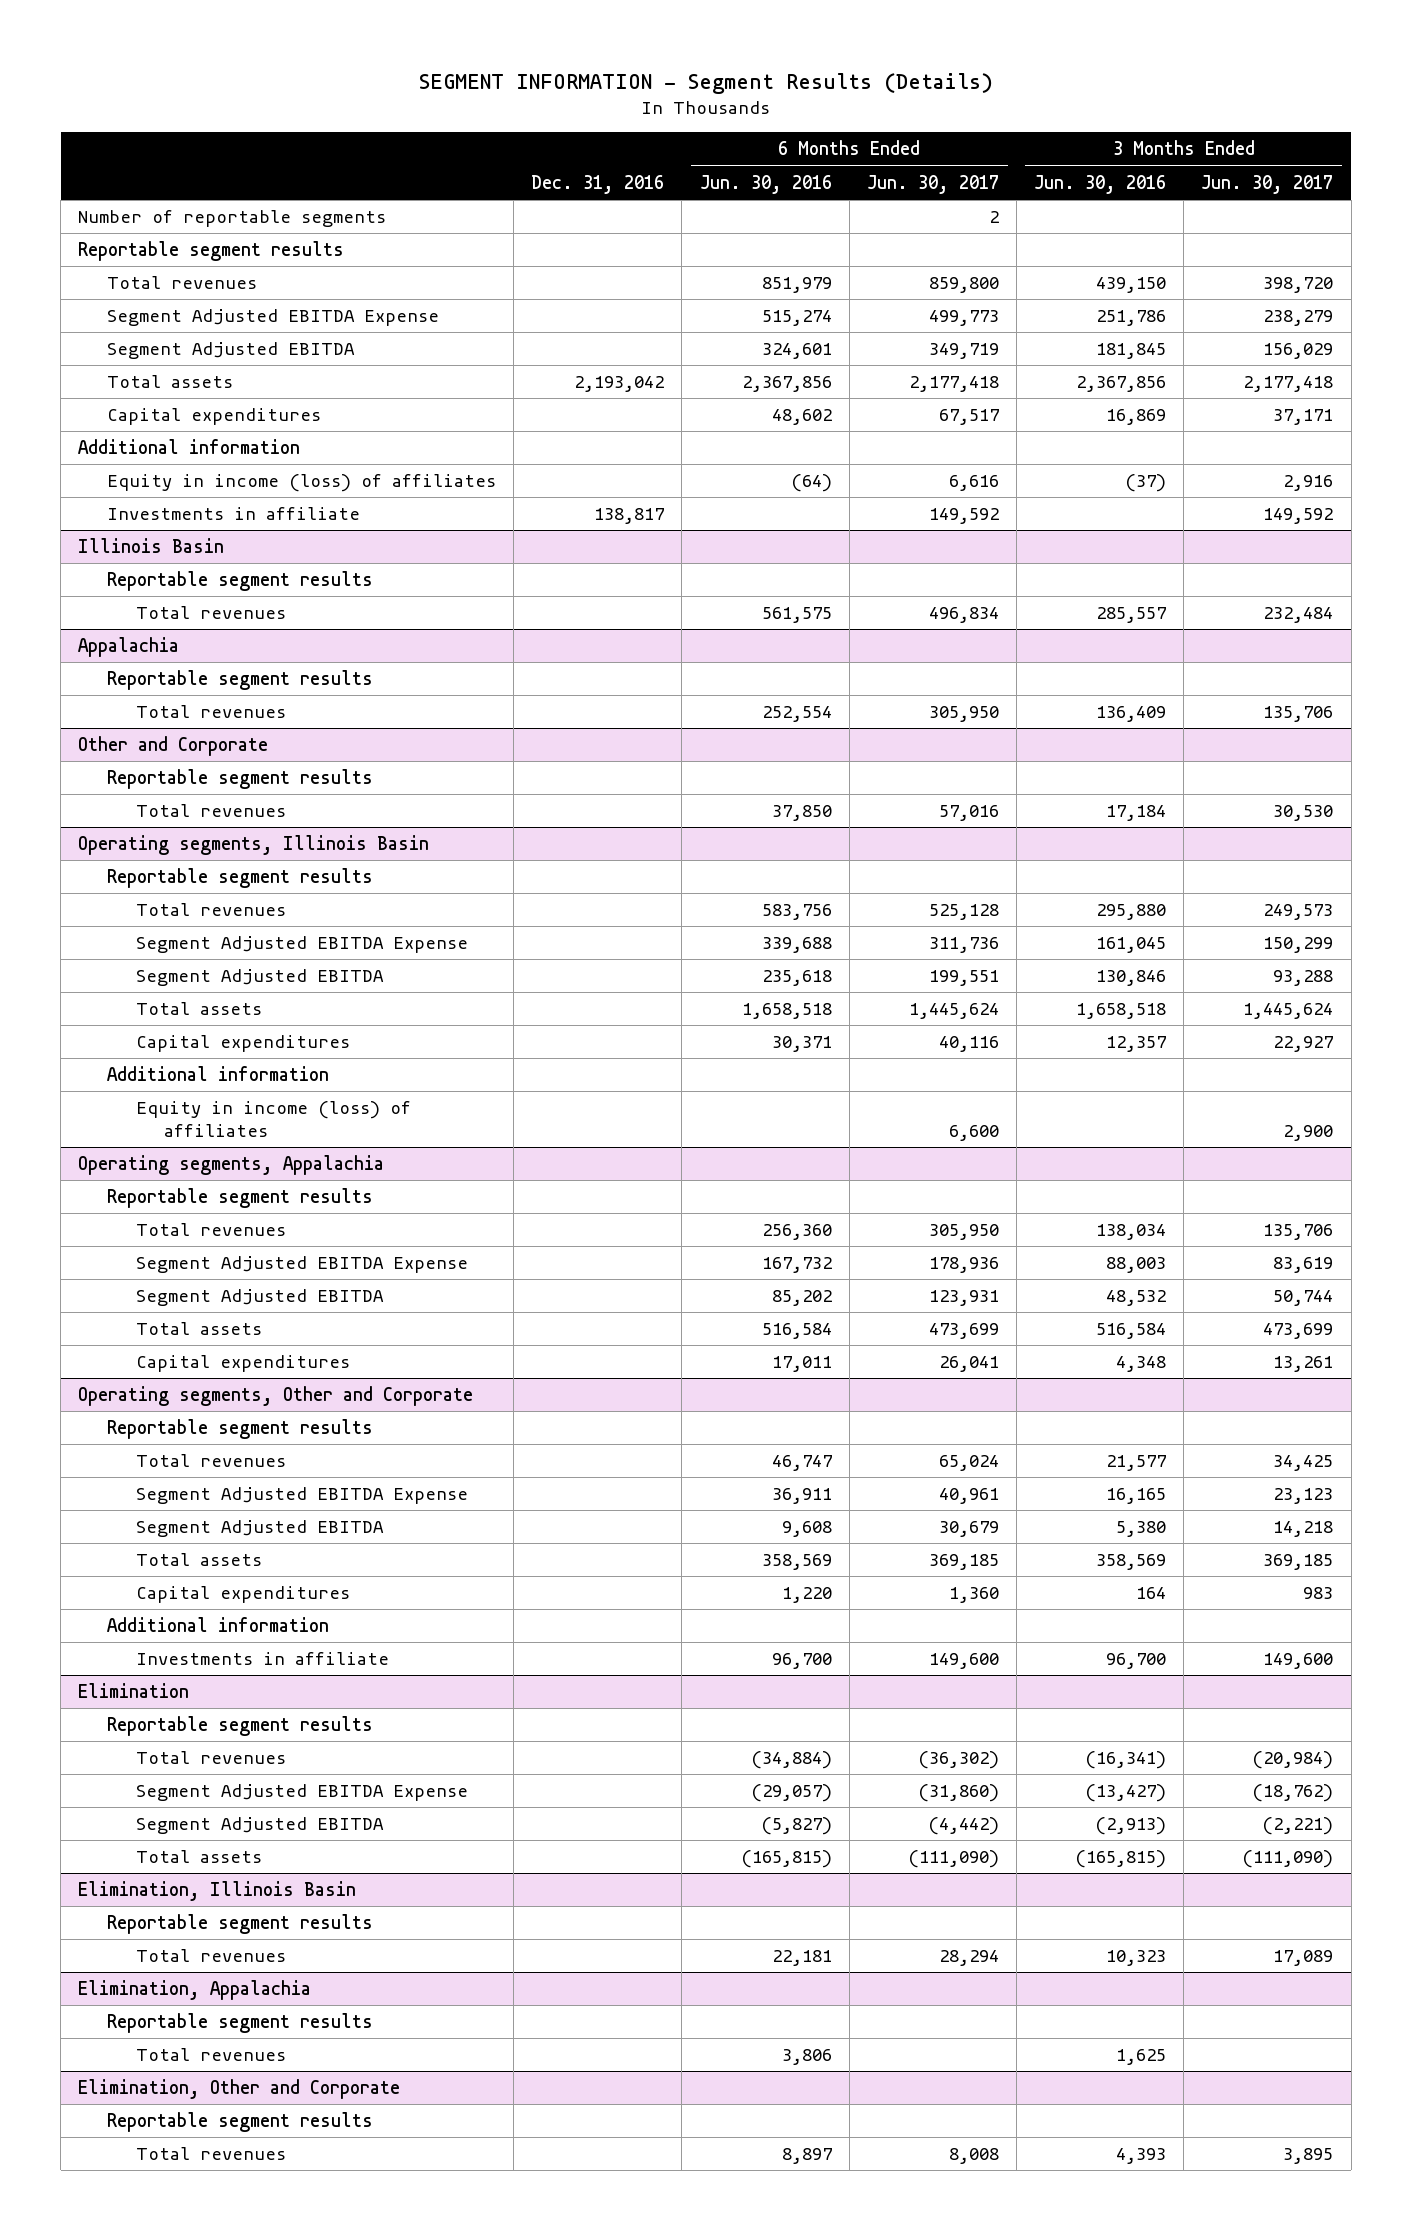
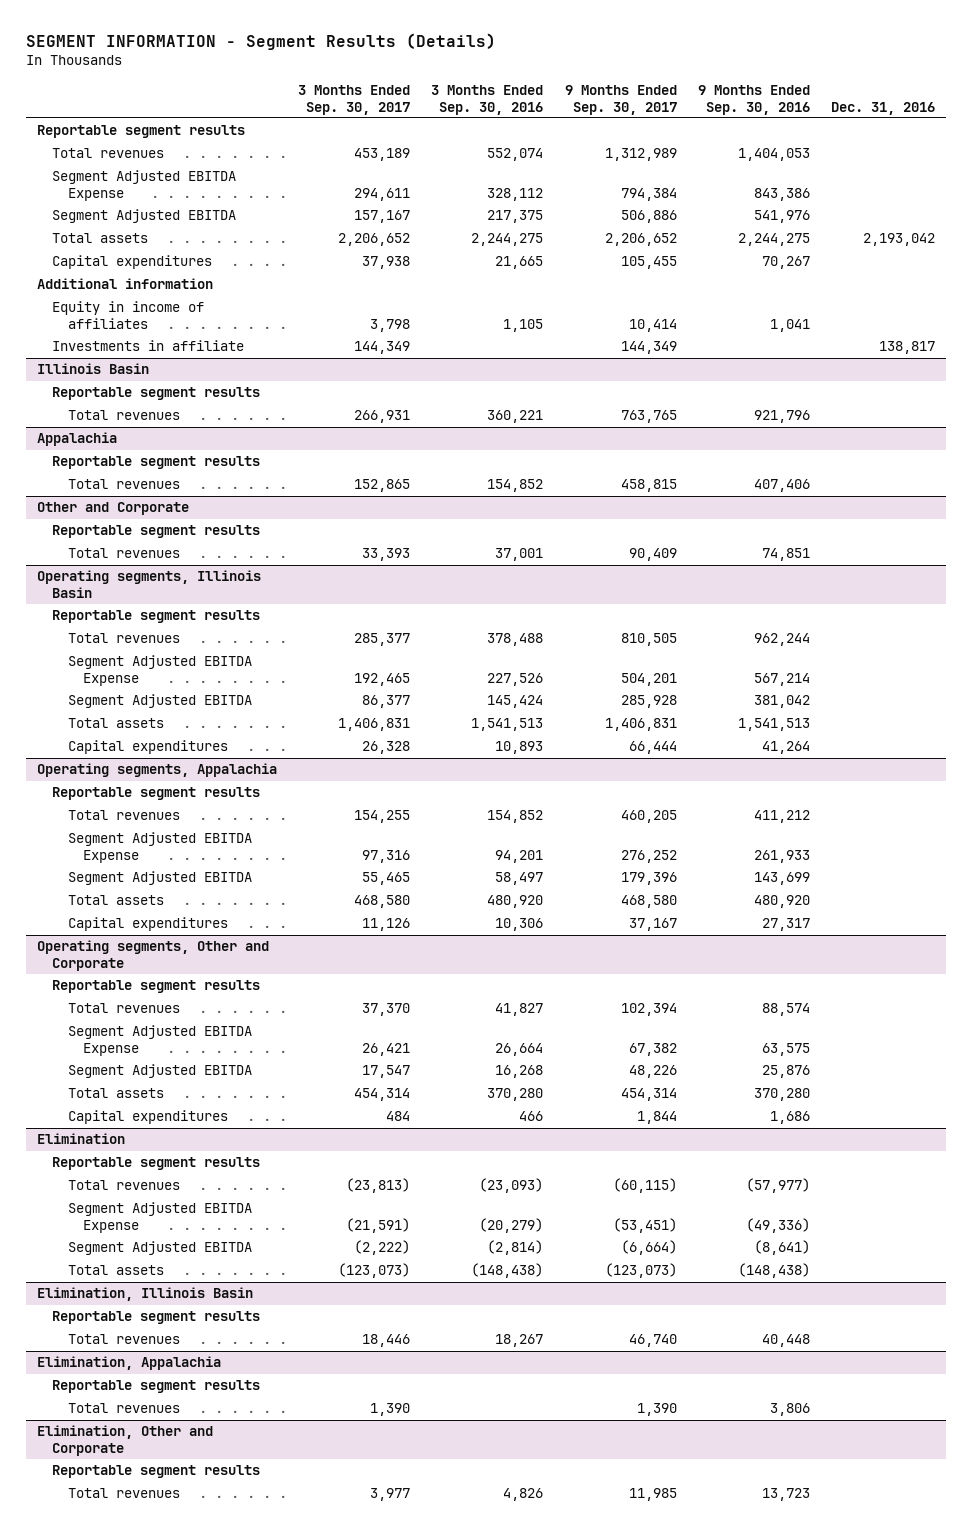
- | Dec. 31, 2016 | 6 Months Ended Jun. 30, 2016 | 6 Months Ended Jun. 30, 2017 | 3 Months Ended Jun. 30, 2016 | 3 Months Ended Jun. 30, 2017
+ | 3 Months Ended Sep. 30, 2017 | 3 Months Ended Sep. 30, 2016 | 9 Months Ended Sep. 30, 2017 | 9 Months Ended Sep. 30, 2016 | Dec. 31, 2016
- Number of reportable segments | | | 2 | |
- Equity in income (loss) of affiliates | | (64) | 6,616 | (37) | 2,916
+ Equity in income of affiliates | 3,798 | 1,105 | 10,414 | 1,041 |
@ Operating segments, Illinois Basin
- Additional information
- Equity in income (loss) of affiliates | | | 6,600 | | 2,900
@ Operating segments, Other and Corporate
- Additional information
- Investments in affiliate | | 96,700 | 149,600 | 96,700 | 149,600

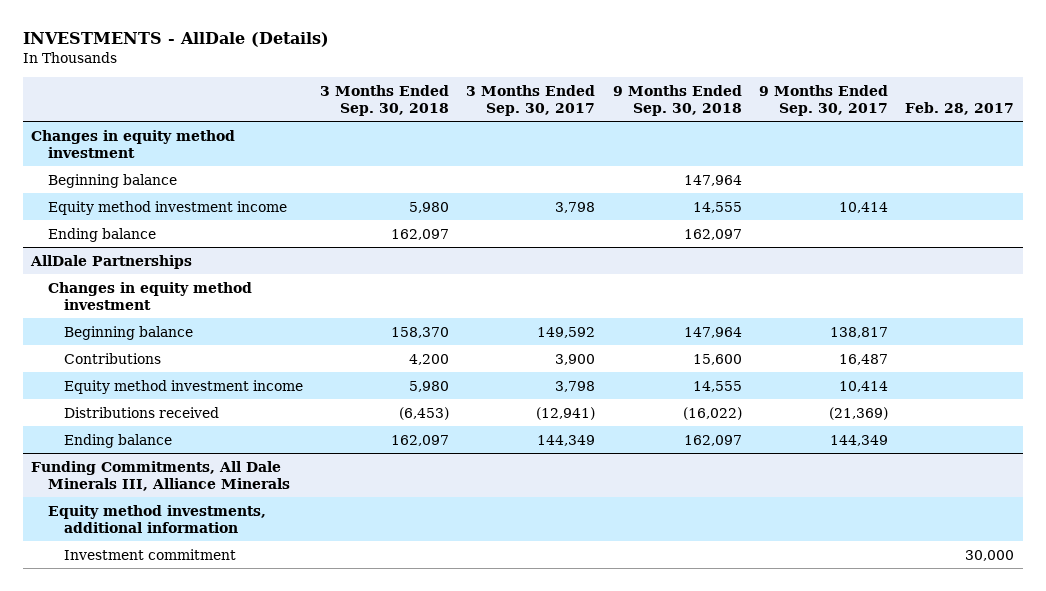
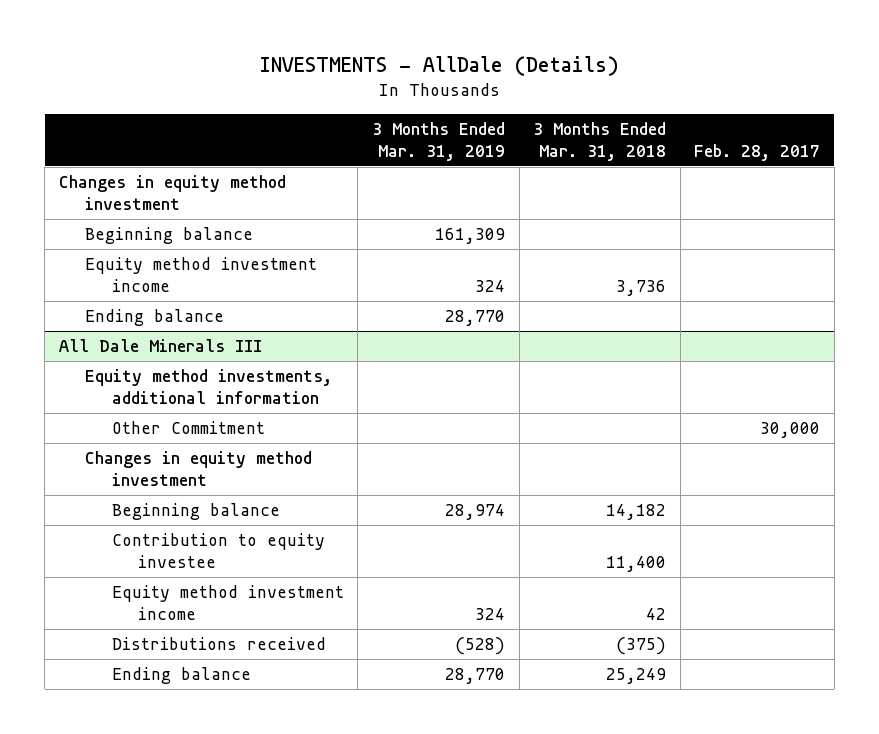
- | 3 Months Ended Sep. 30, 2018 | 3 Months Ended Sep. 30, 2017 | 9 Months Ended Sep. 30, 2018 | 9 Months Ended Sep. 30, 2017 | Feb. 28, 2017
+ | 3 Months Ended Mar. 31, 2019 | 3 Months Ended Mar. 31, 2018 | Feb. 28, 2017
- AllDale Partnerships
- Changes in equity method investment
- Beginning balance | 158,370 | 149,592 | 147,964 | 138,817 |
- Contributions | 4,200 | 3,900 | 15,600 | 16,487 |
- Equity method investment income | 5,980 | 3,798 | 14,555 | 10,414 |
- Distributions received | (6,453) | (12,941) | (16,022) | (21,369) |
- Ending balance | 162,097 | 144,349 | 162,097 | 144,349 |
- Funding Commitments, All Dale Minerals III, Alliance Minerals
+ All Dale Minerals III
- Investment commitment | | | | | 30,000
+ Other Commitment | | | 30,000
+ Changes in equity method investment
+ Beginning balance | 28,974 | 14,182 |
+ Contribution to equity investee | | 11,400 |
+ Equity method investment income | 324 | 42 |
+ Distributions received | (528) | (375) |
+ Ending balance | 28,770 | 25,249 |

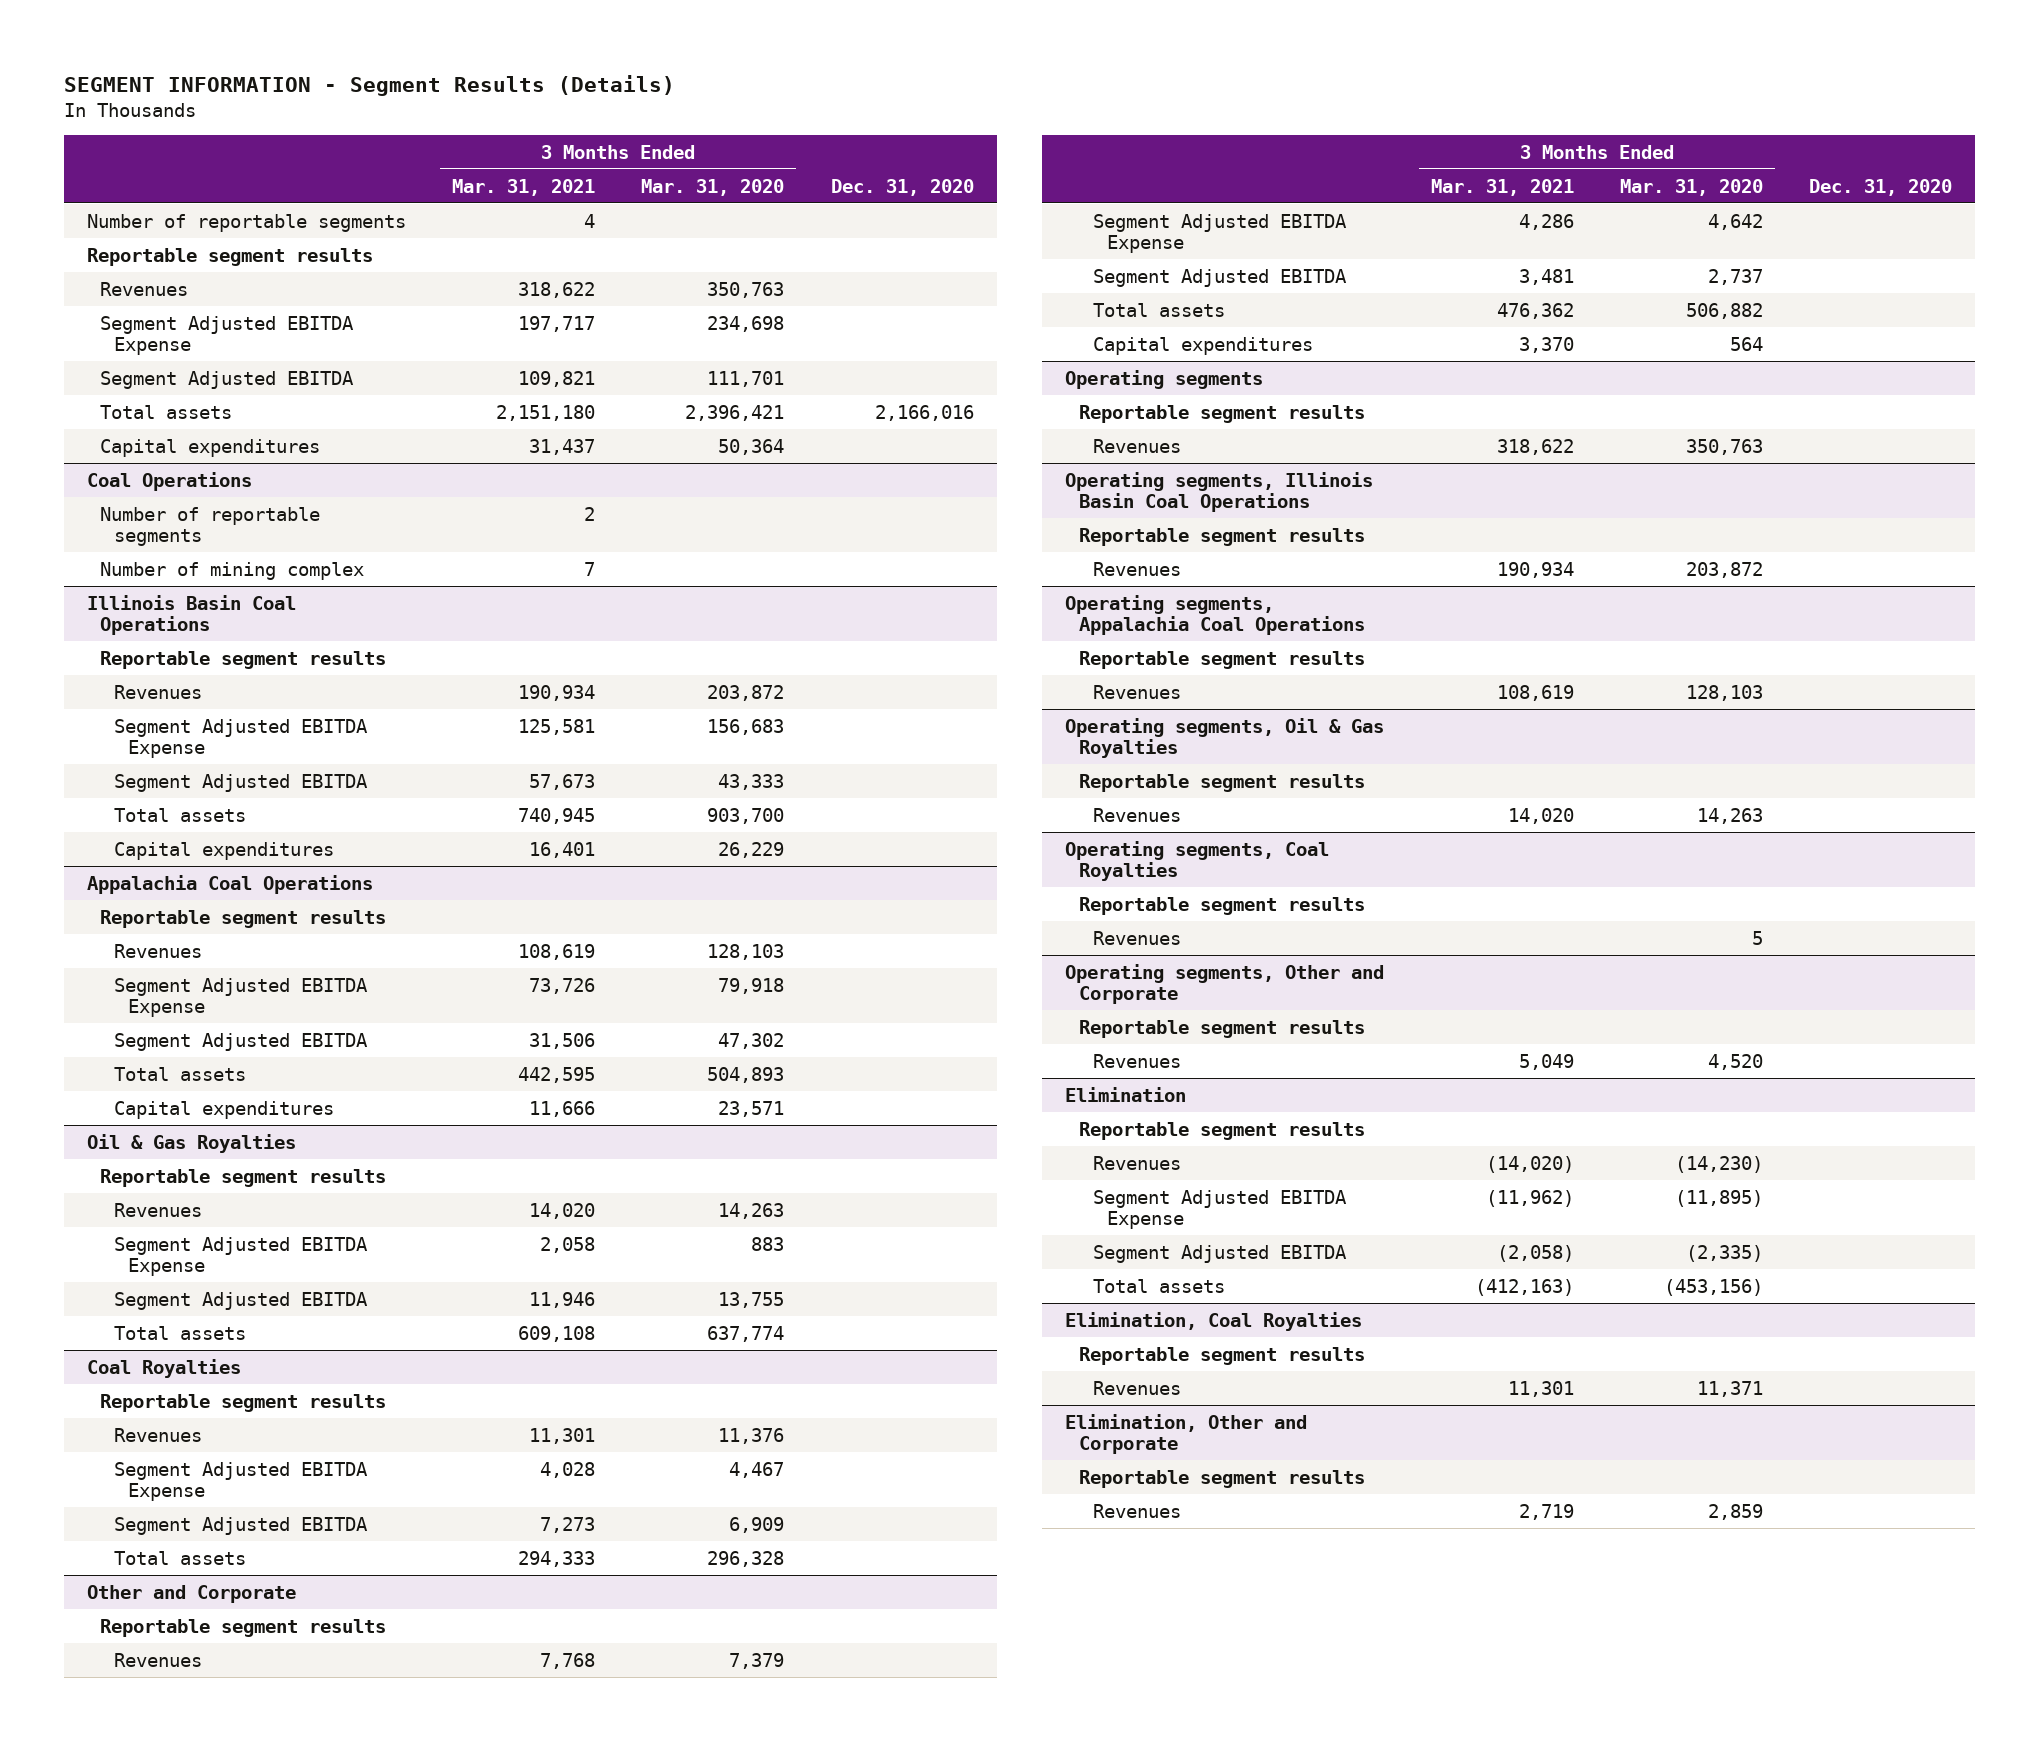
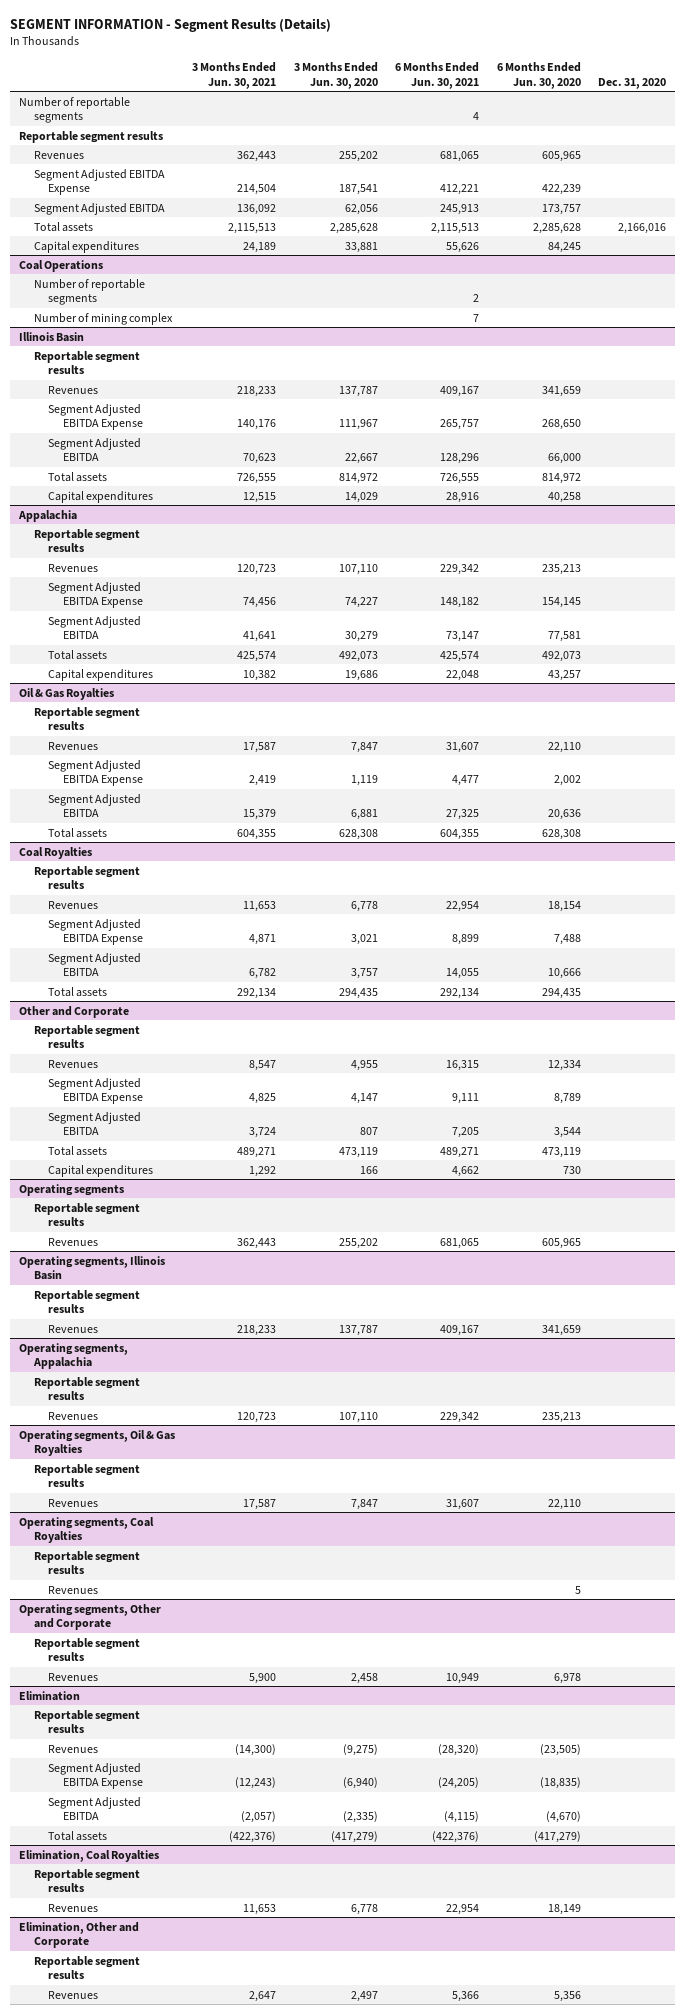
- | 3 Months Ended Mar. 31, 2021 | 3 Months Ended Mar. 31, 2020 | Dec. 31, 2020
+ | 3 Months Ended Jun. 30, 2021 | 3 Months Ended Jun. 30, 2020 | 6 Months Ended Jun. 30, 2021 | 6 Months Ended Jun. 30, 2020 | Dec. 31, 2020
- Illinois Basin Coal Operations
+ Illinois Basin
- Appalachia Coal Operations
+ Appalachia
- Operating segments, Illinois Basin Coal Operations
+ Operating segments, Illinois Basin
- Operating segments, Appalachia Coal Operations
+ Operating segments, Appalachia

